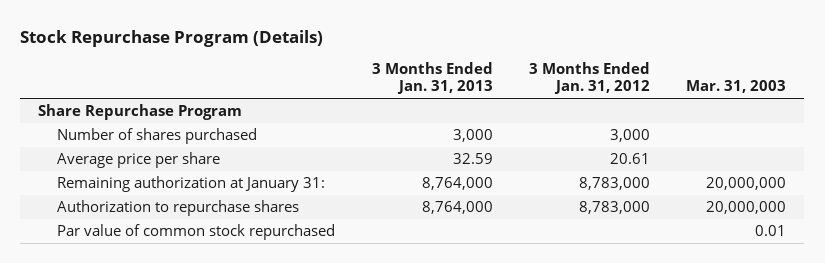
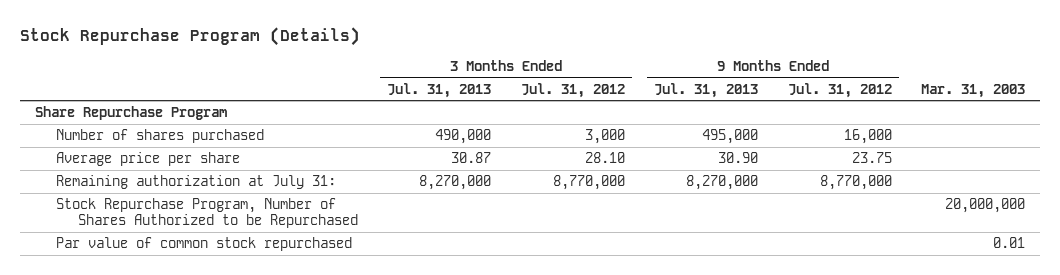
- | 3 Months Ended Jan. 31, 2013 | 3 Months Ended Jan. 31, 2012 | Mar. 31, 2003
+ | 3 Months Ended Jul. 31, 2013 | 3 Months Ended Jul. 31, 2012 | 9 Months Ended Jul. 31, 2013 | 9 Months Ended Jul. 31, 2012 | Mar. 31, 2003
- Remaining authorization at January 31: | 8,764,000 | 8,783,000 | 20,000,000
- Authorization to repurchase shares | 8,764,000 | 8,783,000 | 20,000,000
+ Remaining authorization at July 31: | 8,270,000 | 8,770,000 | 8,270,000 | 8,770,000 |
+ Stock Repurchase Program, Number of Shares Authorized to be Repurchased | | | | | 20,000,000

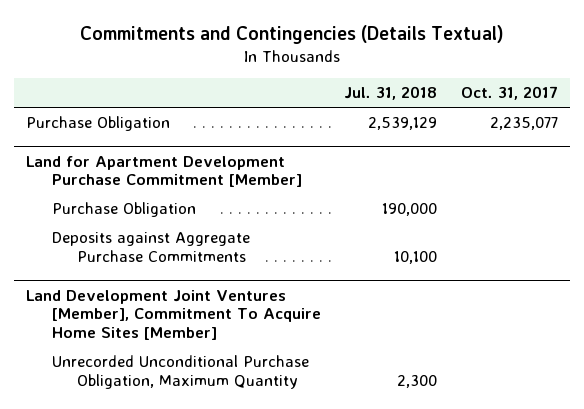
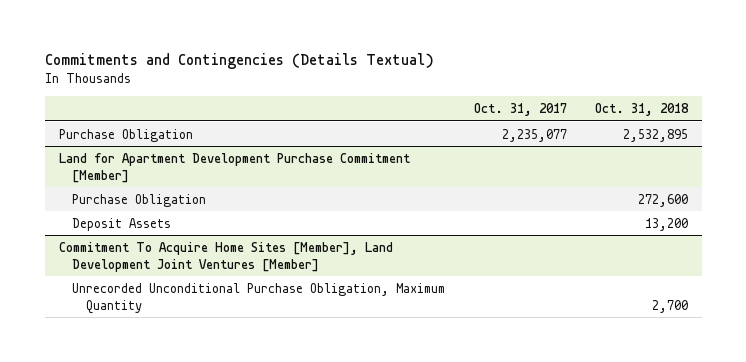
- | Jul. 31, 2018 | Oct. 31, 2017
+ | Oct. 31, 2017 | Oct. 31, 2018
@ Land for Apartment Development Purchase Commitment [Member]
- Deposits against Aggregate Purchase Commitments | 10,100 |
- Land Development Joint Ventures [Member], Commitment To Acquire Home Sites [Member]
@ Land for Apartment Development Purchase Commitment [Member]
+ Deposit Assets | | 13,200
+ Commitment To Acquire Home Sites [Member], Land Development Joint Ventures [Member]

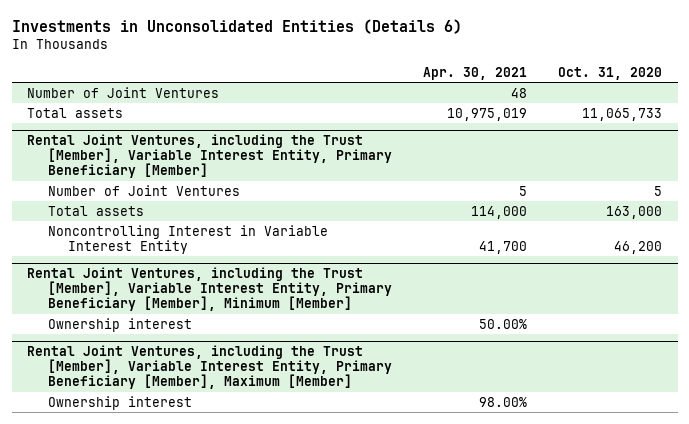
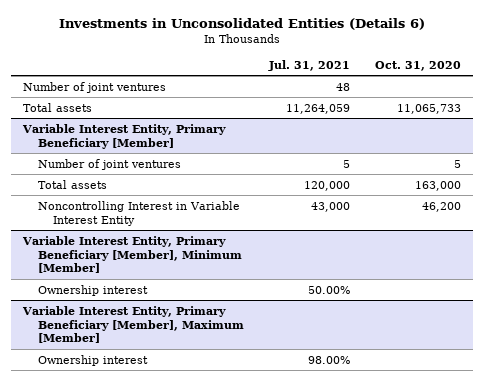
- | Apr. 30, 2021 | Oct. 31, 2020
+ | Jul. 31, 2021 | Oct. 31, 2020
- Number of Joint Ventures | 48 |
+ Number of joint ventures | 48 |
- Rental Joint Ventures, including the Trust [Member], Variable Interest Entity, Primary Beneficiary [Member]
- Number of Joint Ventures | 5 | 5
+ Variable Interest Entity, Primary Beneficiary [Member]
+ Number of joint ventures | 5 | 5
- Rental Joint Ventures, including the Trust [Member], Variable Interest Entity, Primary Beneficiary [Member], Minimum [Member]
+ Variable Interest Entity, Primary Beneficiary [Member], Minimum [Member]
- Rental Joint Ventures, including the Trust [Member], Variable Interest Entity, Primary Beneficiary [Member], Maximum [Member]
+ Variable Interest Entity, Primary Beneficiary [Member], Maximum [Member]

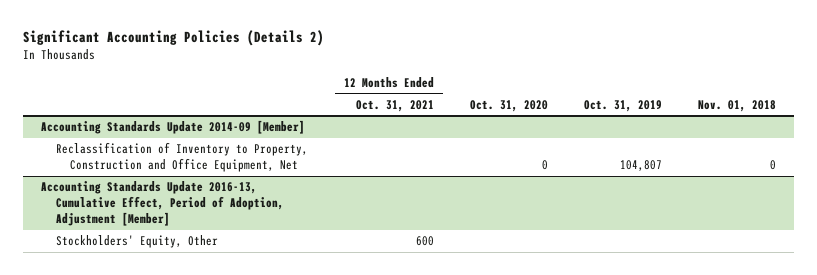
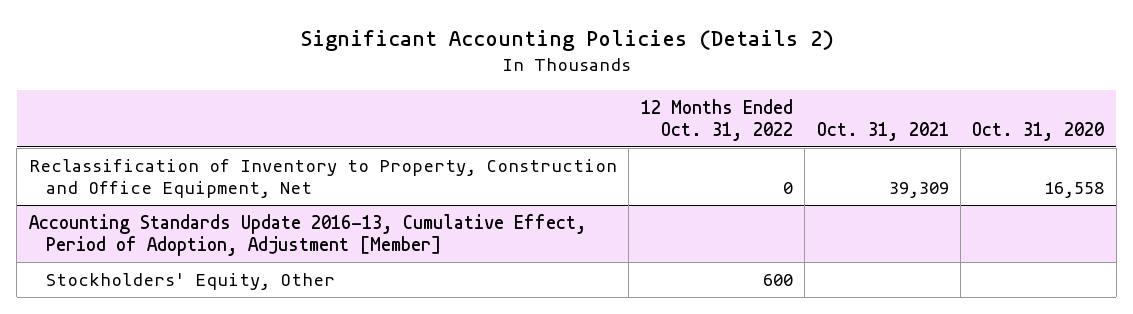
- | 12 Months Ended Oct. 31, 2021 | Oct. 31, 2020 | Oct. 31, 2019 | Nov. 01, 2018
+ | 12 Months Ended Oct. 31, 2022 | Oct. 31, 2021 | Oct. 31, 2020
- Accounting Standards Update 2014-09 [Member]
- Reclassification of Inventory to Property, Construction and Office Equipment, Net | | 0 | 104,807 | 0
+ Reclassification of Inventory to Property, Construction and Office Equipment, Net | 0 | 39,309 | 16,558

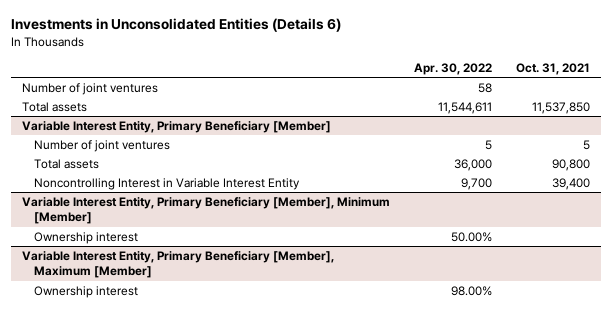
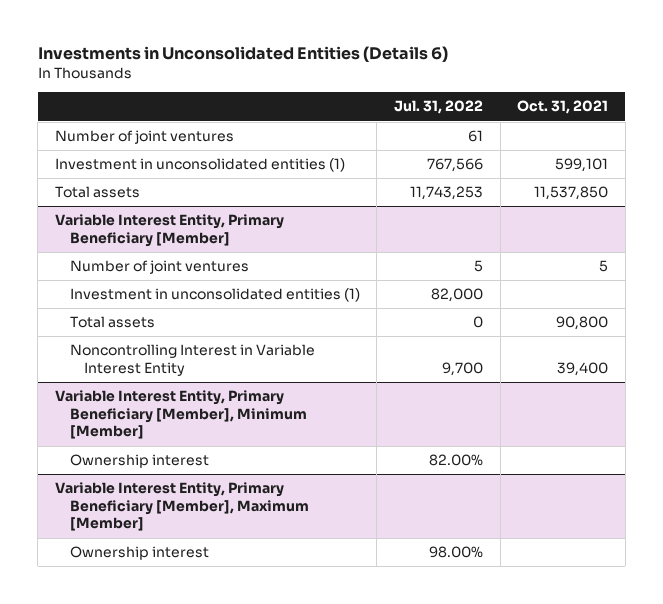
- | Apr. 30, 2022 | Oct. 31, 2021
+ | Jul. 31, 2022 | Oct. 31, 2021
+ Investment in unconsolidated entities (1) | 767,566 | 599,101
@ Variable Interest Entity, Primary Beneficiary [Member]
+ Investment in unconsolidated entities (1) | 82,000 |

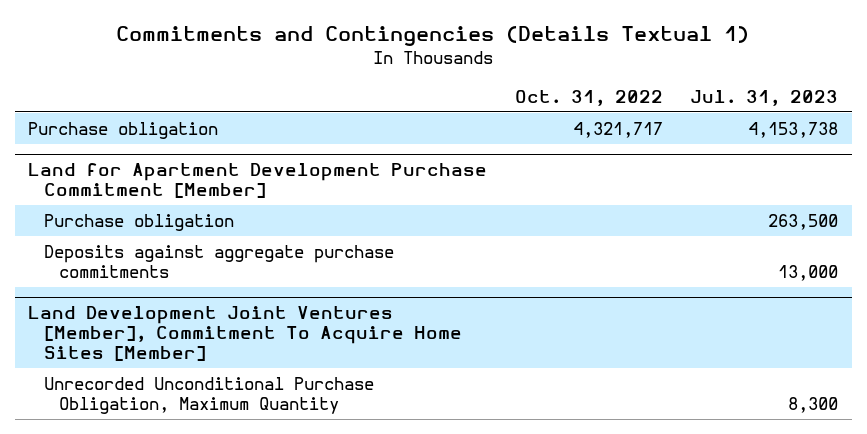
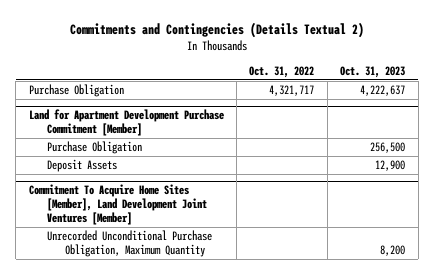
- Commitments and Contingencies (Details Textual 1)
+ Commitments and Contingencies (Details Textual 2)
- | Oct. 31, 2022 | Jul. 31, 2023
+ | Oct. 31, 2022 | Oct. 31, 2023
- Purchase obligation | 4,321,717 | 4,153,738
+ Purchase Obligation | 4,321,717 | 4,222,637
@ Land for Apartment Development Purchase Commitment [Member]
- Purchase obligation | | 263,500
- Deposits against aggregate purchase commitments | | 13,000
- Land Development Joint Ventures [Member], Commitment To Acquire Home Sites [Member]
@ Land for Apartment Development Purchase Commitment [Member]
+ Purchase Obligation | | 256,500
+ Deposit Assets | | 12,900
+ Commitment To Acquire Home Sites [Member], Land Development Joint Ventures [Member]

